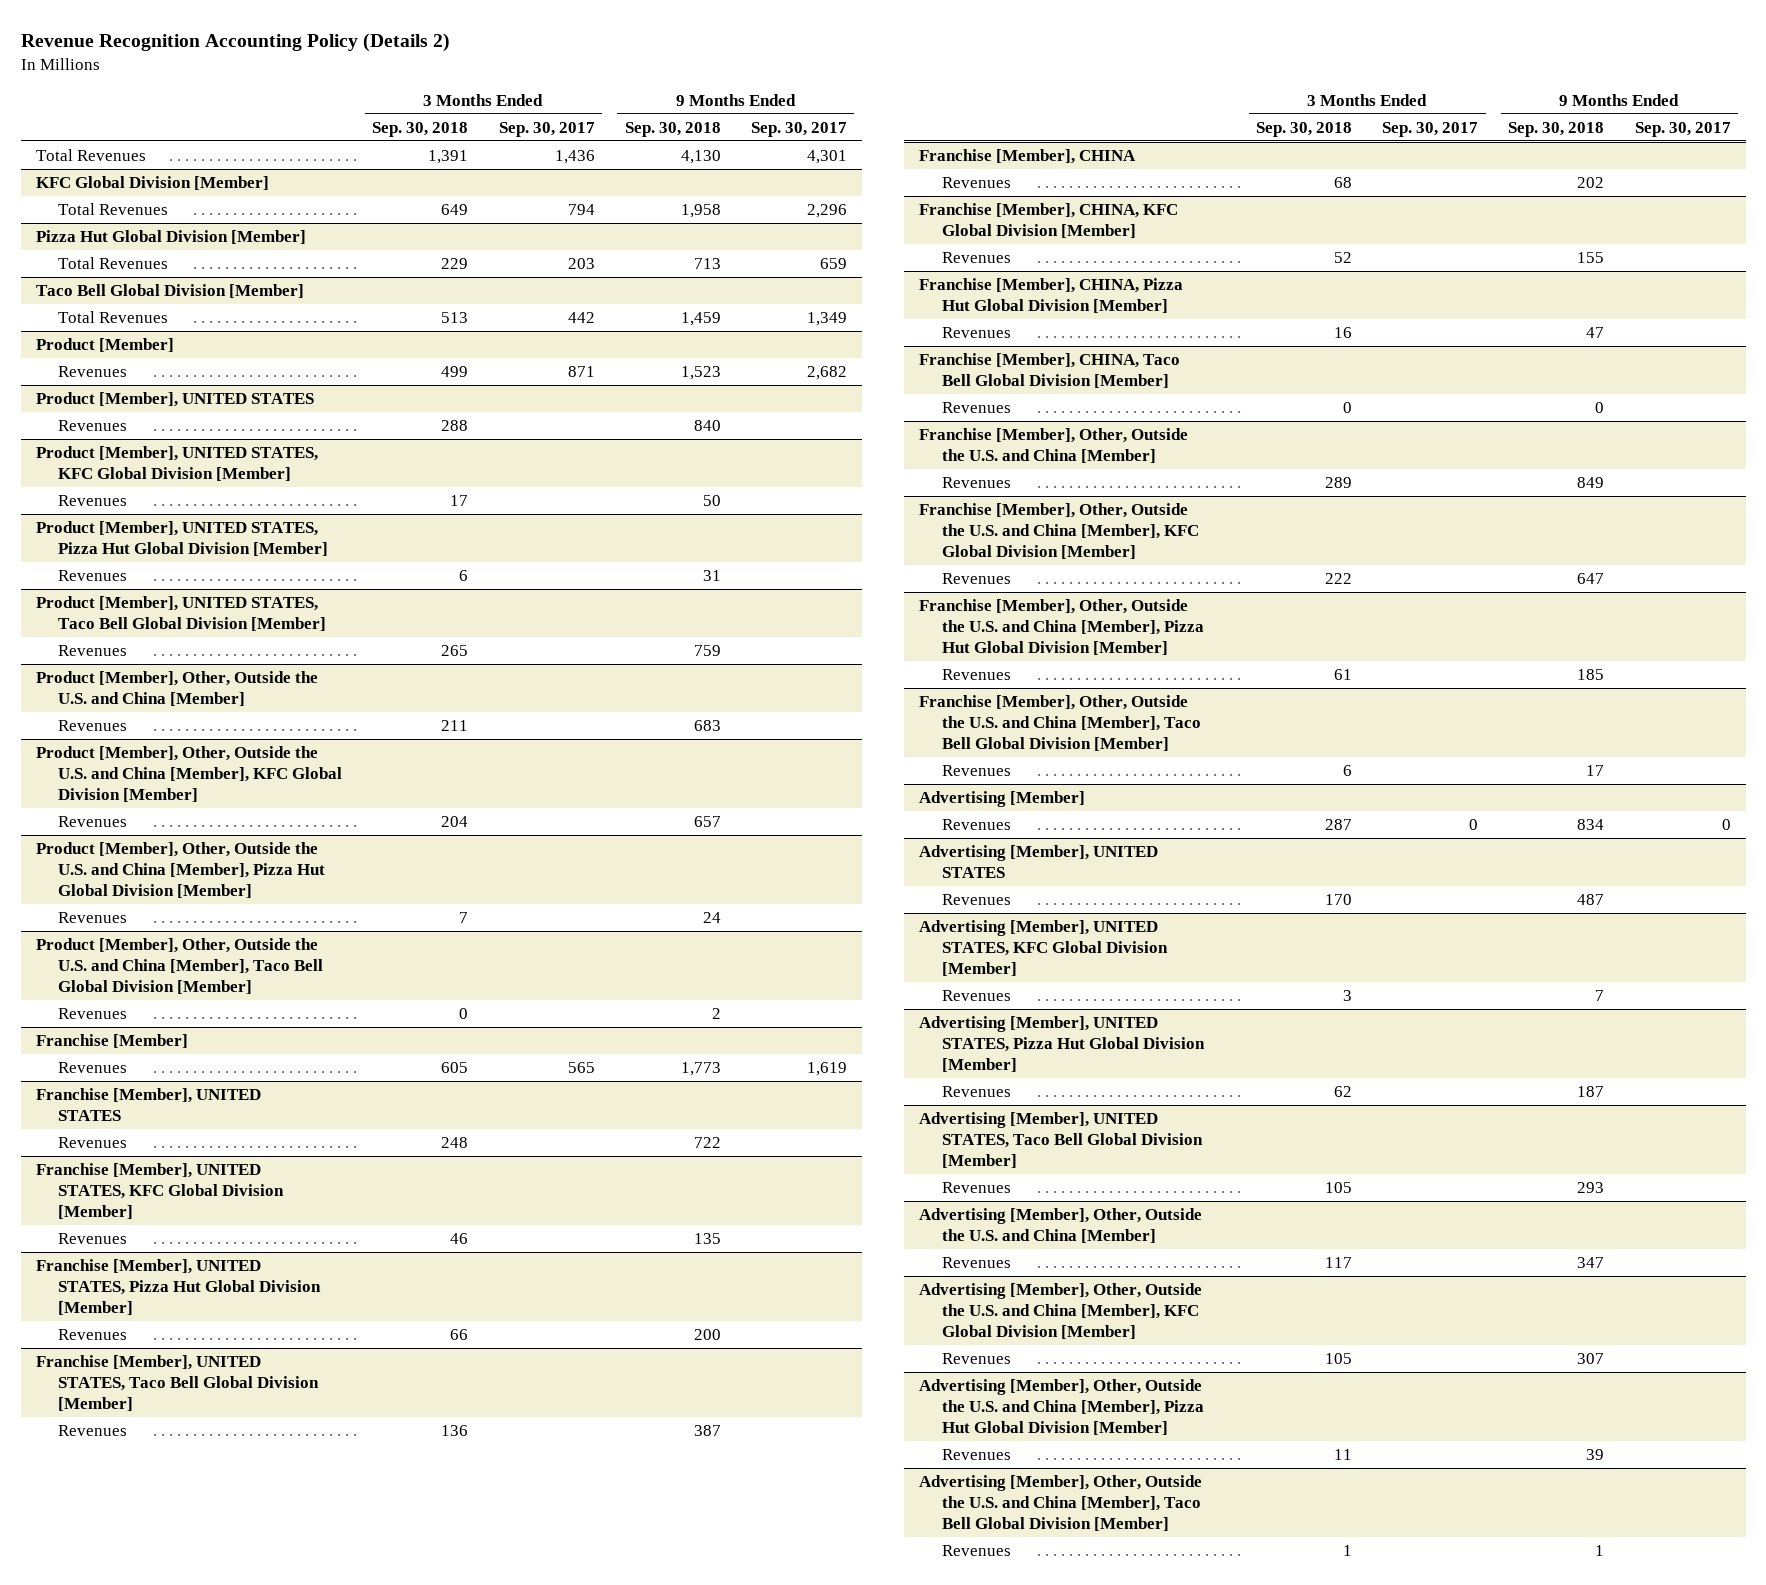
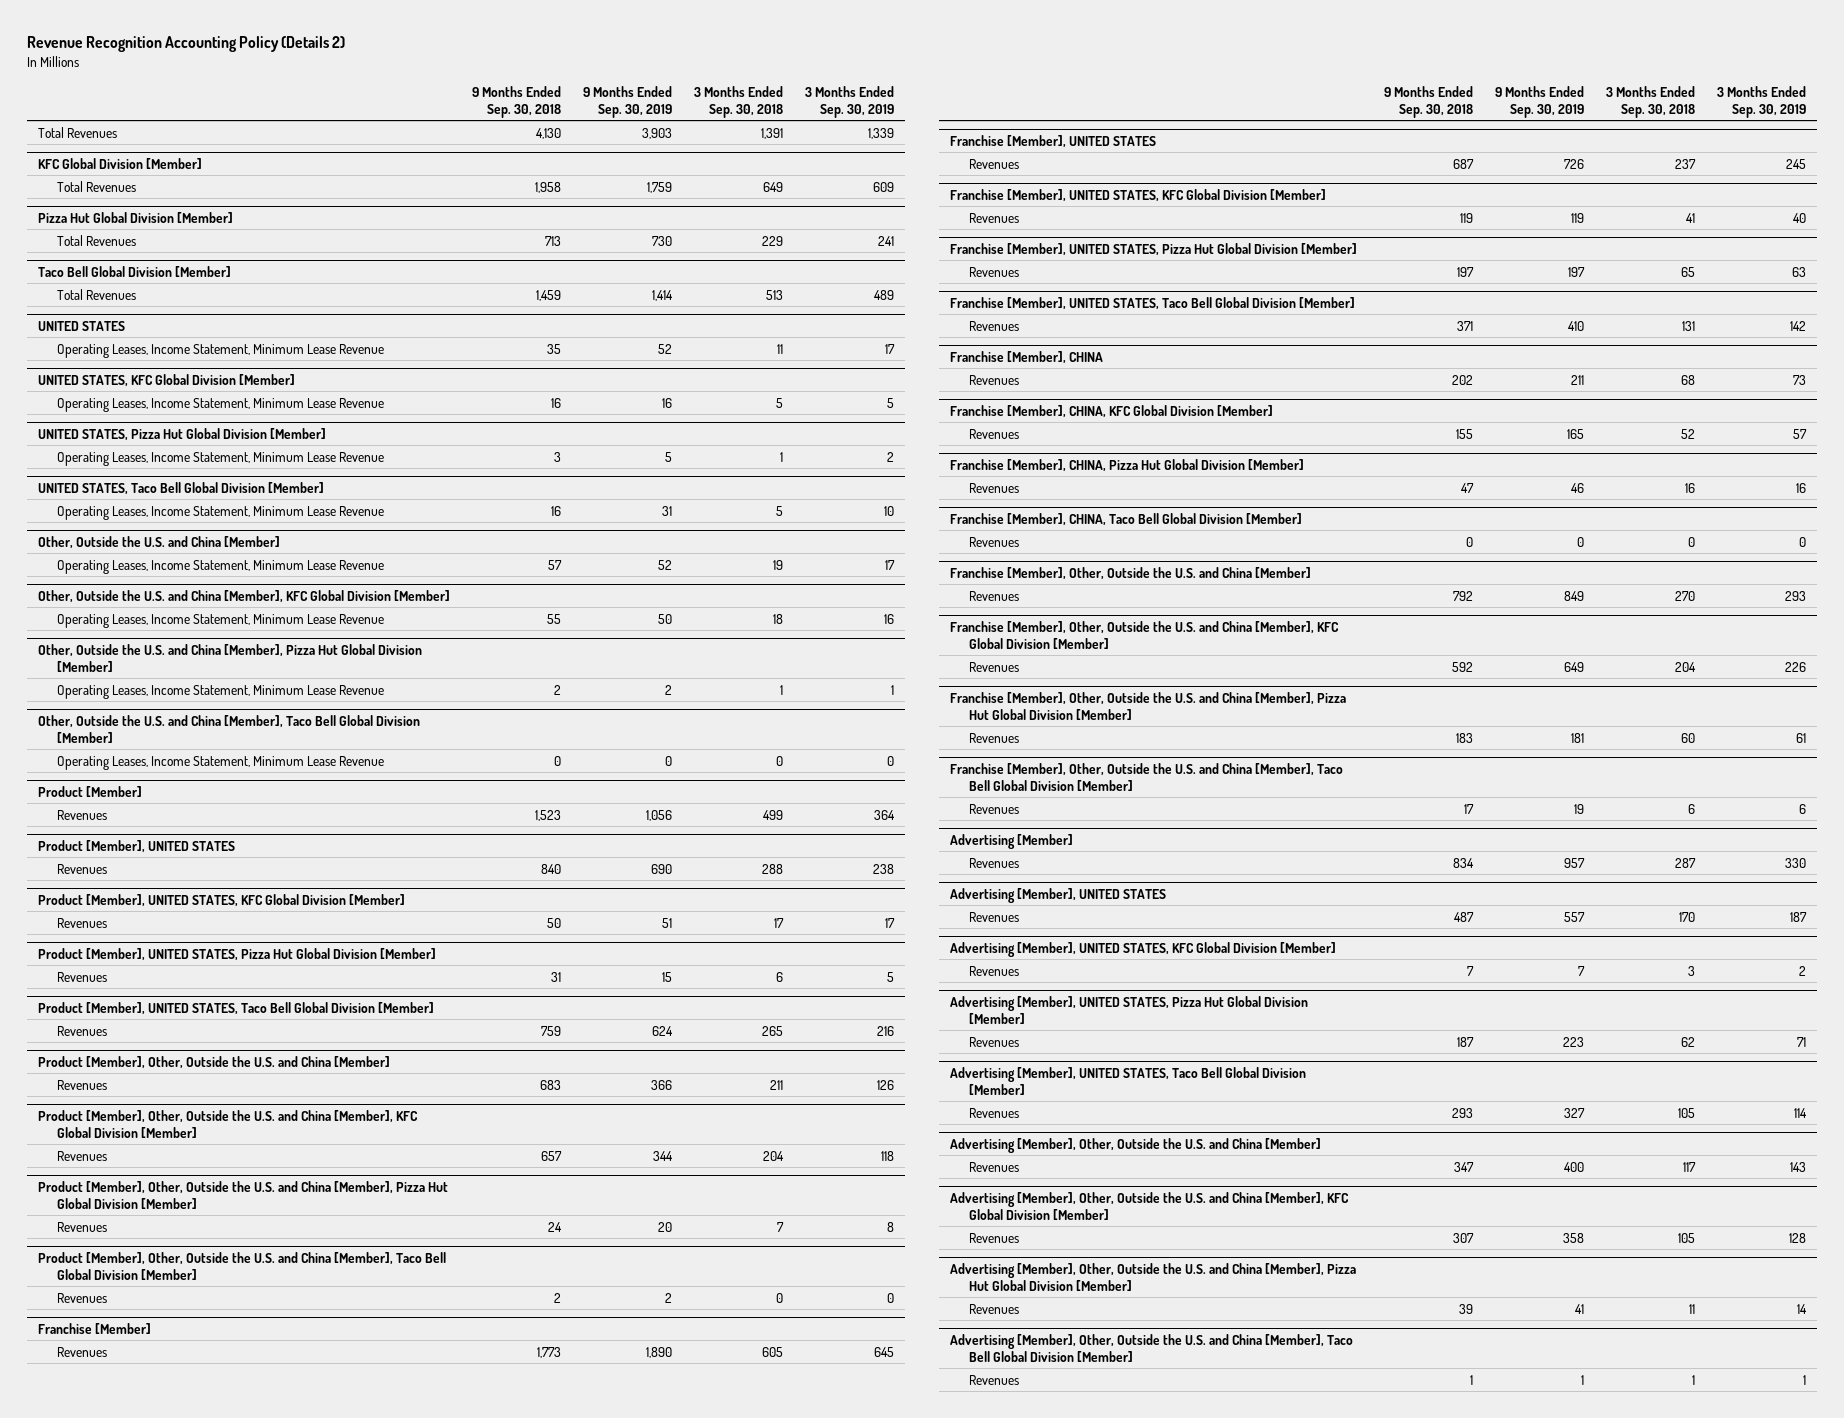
- | 3 Months Ended Sep. 30, 2018 | 3 Months Ended Sep. 30, 2017 | 9 Months Ended Sep. 30, 2018 | 9 Months Ended Sep. 30, 2017
+ | 9 Months Ended Sep. 30, 2018 | 9 Months Ended Sep. 30, 2019 | 3 Months Ended Sep. 30, 2018 | 3 Months Ended Sep. 30, 2019
+ UNITED STATES
+ Operating Leases, Income Statement, Minimum Lease Revenue | 35 | 52 | 11 | 17
+ UNITED STATES, KFC Global Division [Member]
+ Operating Leases, Income Statement, Minimum Lease Revenue | 16 | 16 | 5 | 5
+ UNITED STATES, Pizza Hut Global Division [Member]
+ Operating Leases, Income Statement, Minimum Lease Revenue | 3 | 5 | 1 | 2
+ UNITED STATES, Taco Bell Global Division [Member]
+ Operating Leases, Income Statement, Minimum Lease Revenue | 16 | 31 | 5 | 10
+ Other, Outside the U.S. and China [Member]
+ Operating Leases, Income Statement, Minimum Lease Revenue | 57 | 52 | 19 | 17
+ Other, Outside the U.S. and China [Member], KFC Global Division [Member]
+ Operating Leases, Income Statement, Minimum Lease Revenue | 55 | 50 | 18 | 16
+ Other, Outside the U.S. and China [Member], Pizza Hut Global Division [Member]
+ Operating Leases, Income Statement, Minimum Lease Revenue | 2 | 2 | 1 | 1
+ Other, Outside the U.S. and China [Member], Taco Bell Global Division [Member]
+ Operating Leases, Income Statement, Minimum Lease Revenue | 0 | 0 | 0 | 0
@ Franchise [Member], UNITED STATES
- Revenues | 248 | | 722 |
+ Revenues | 687 | 726 | 237 | 245
@ Franchise [Member], UNITED STATES, KFC Global Division [Member]
- Revenues | 46 | | 135 |
+ Revenues | 119 | 119 | 41 | 40
@ Franchise [Member], UNITED STATES, Pizza Hut Global Division [Member]
- Revenues | 66 | | 200 |
+ Revenues | 197 | 197 | 65 | 63
@ Franchise [Member], UNITED STATES, Taco Bell Global Division [Member]
- Revenues | 136 | | 387 |
+ Revenues | 371 | 410 | 131 | 142
@ Franchise [Member], Other, Outside the U.S. and China [Member]
- Revenues | 289 | | 849 |
+ Revenues | 792 | 849 | 270 | 293
@ Franchise [Member], Other, Outside the U.S. and China [Member], KFC Global Division [Member]
- Revenues | 222 | | 647 |
+ Revenues | 592 | 649 | 204 | 226
@ Franchise [Member], Other, Outside the U.S. and China [Member], Pizza Hut Global Division [Member]
- Revenues | 61 | | 185 |
+ Revenues | 183 | 181 | 60 | 61

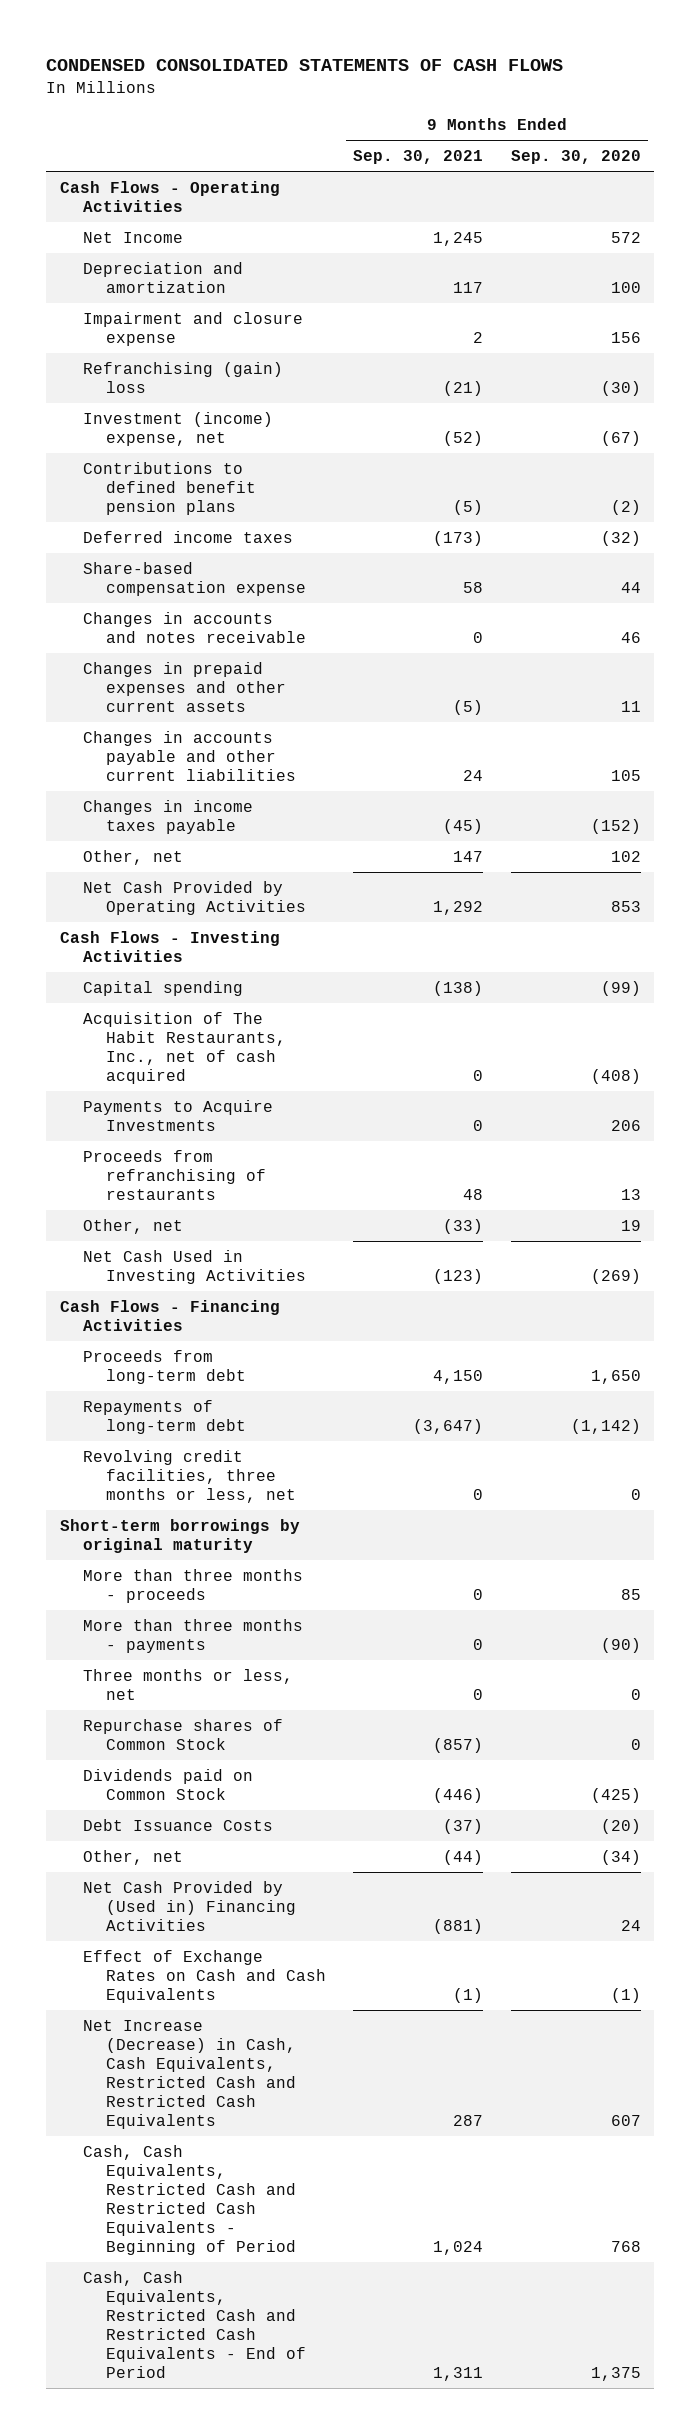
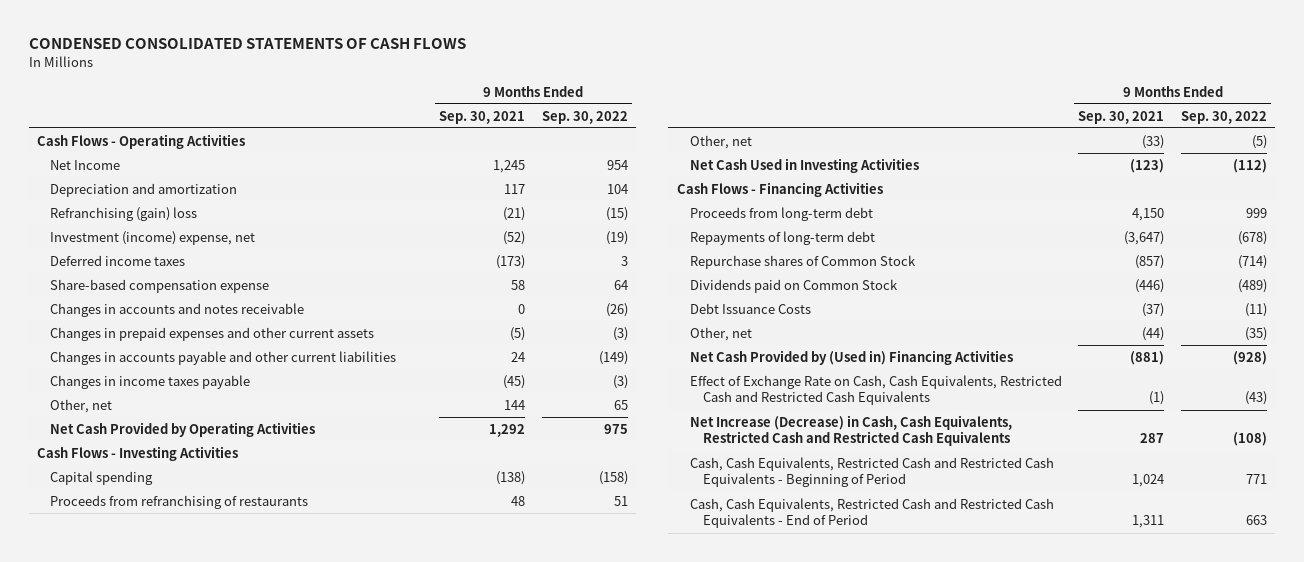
- | 9 Months Ended Sep. 30, 2021 | 9 Months Ended Sep. 30, 2020
+ | 9 Months Ended Sep. 30, 2021 | 9 Months Ended Sep. 30, 2022
- Impairment and closure expense | 2 | 156
- Contributions to defined benefit pension plans | (5) | (2)
- Other, net | 147 | 102
+ Other, net | 144 | 65
- Acquisition of The Habit Restaurants, Inc., net of cash acquired | 0 | (408)
- Payments to Acquire Investments | 0 | 206
- Revolving credit facilities, three months or less, net | 0 | 0
- Short-term borrowings by original maturity
- More than three months - proceeds | 0 | 85
- More than three months - payments | 0 | (90)
- Three months or less, net | 0 | 0
- Effect of Exchange Rates on Cash and Cash Equivalents | (1) | (1)
+ Effect of Exchange Rate on Cash, Cash Equivalents, Restricted Cash and Restricted Cash Equivalents | (1) | (43)

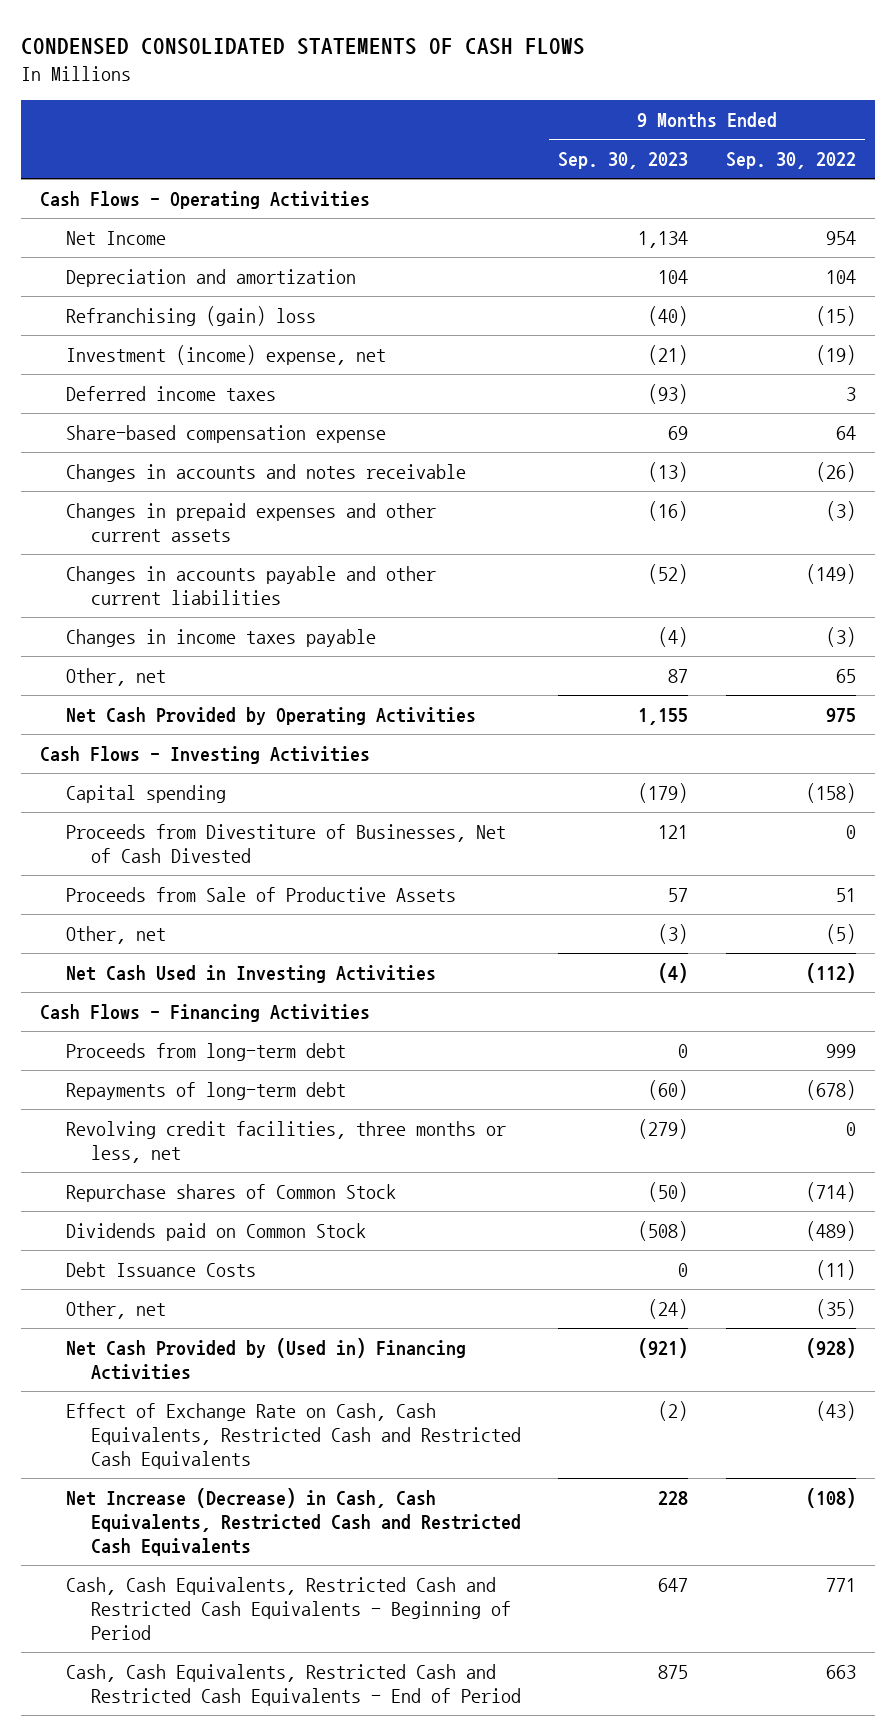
- | 9 Months Ended Sep. 30, 2021 | 9 Months Ended Sep. 30, 2022
+ | 9 Months Ended Sep. 30, 2023 | 9 Months Ended Sep. 30, 2022
- Proceeds from refranchising of restaurants | 48 | 51
+ Proceeds from Divestiture of Businesses, Net of Cash Divested | 121 | 0
+ Proceeds from Sale of Productive Assets | 57 | 51
+ Revolving credit facilities, three months or less, net | (279) | 0

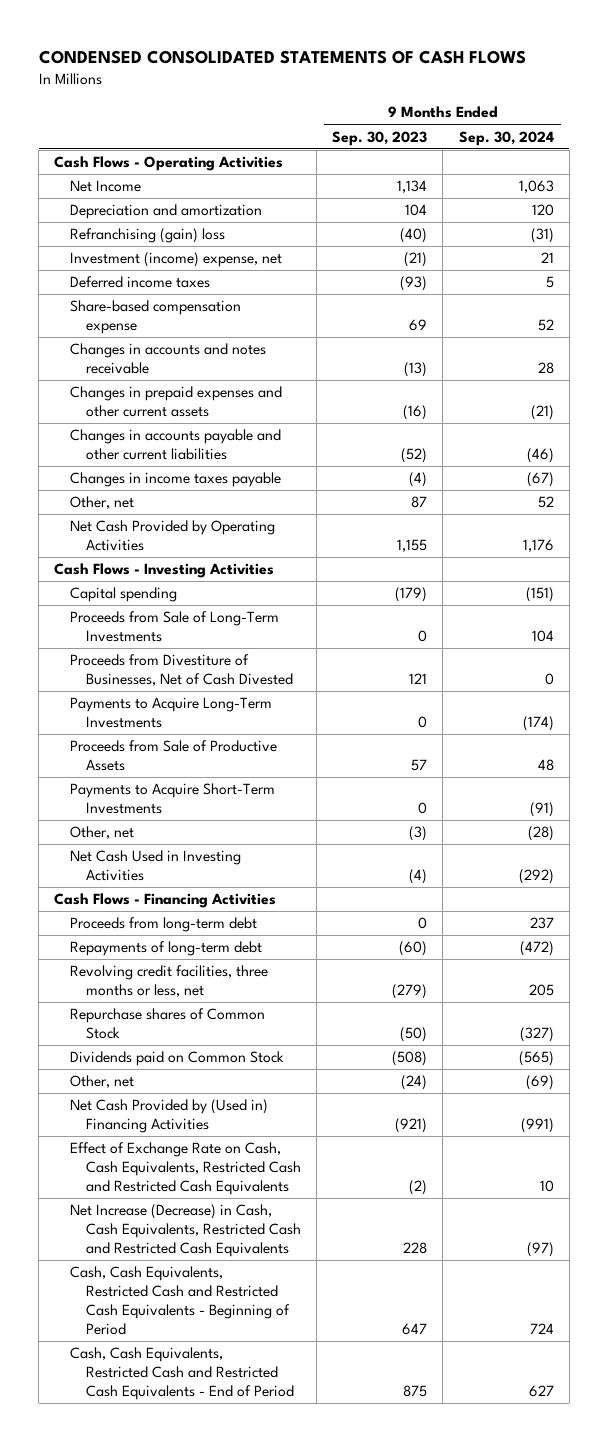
- | 9 Months Ended Sep. 30, 2023 | 9 Months Ended Sep. 30, 2022
+ | 9 Months Ended Sep. 30, 2023 | 9 Months Ended Sep. 30, 2024
+ Proceeds from Sale of Long-Term Investments | 0 | 104
+ Payments to Acquire Long-Term Investments | 0 | (174)
+ Payments to Acquire Short-Term Investments | 0 | (91)
- Debt Issuance Costs | 0 | (11)

